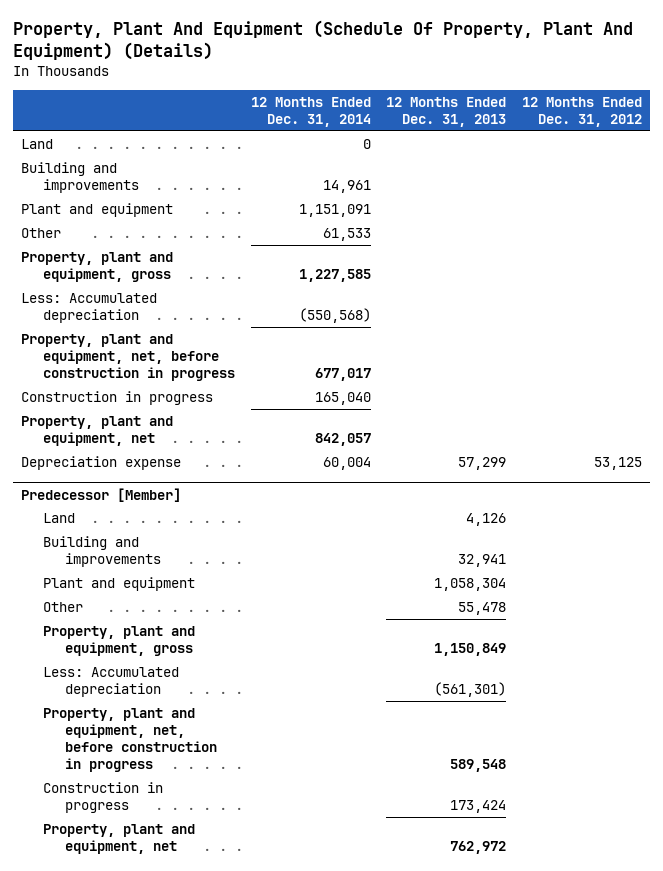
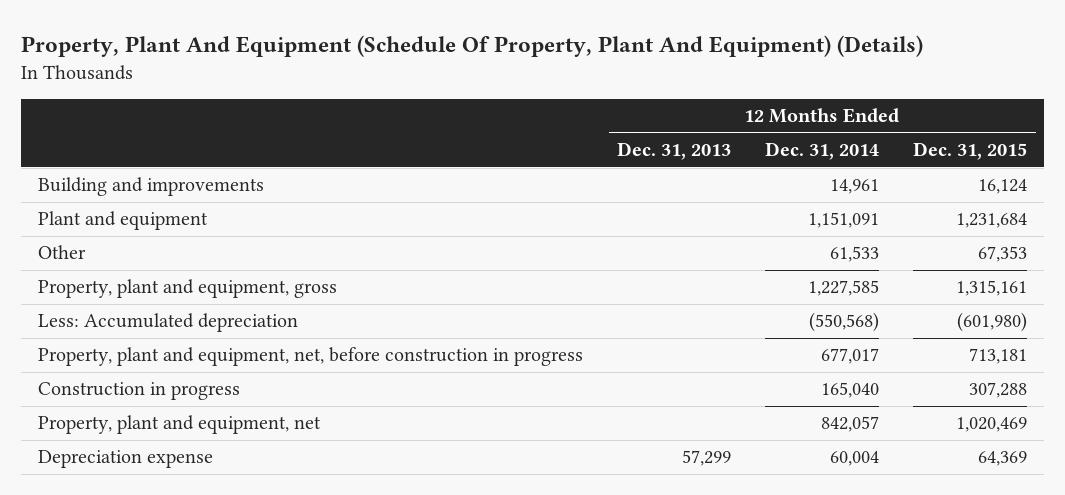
- | 12 Months Ended Dec. 31, 2014 | 12 Months Ended Dec. 31, 2013 | 12 Months Ended Dec. 31, 2012
+ | 12 Months Ended Dec. 31, 2013 | 12 Months Ended Dec. 31, 2014 | 12 Months Ended Dec. 31, 2015
- Land | 0 | |
- Predecessor [Member]
- Land | | 4,126 |
- Building and improvements | | 32,941 |
- Plant and equipment | | 1,058,304 |
- Other | | 55,478 |
- Property, plant and equipment, gross | | 1,150,849 |
- Less: Accumulated depreciation | | (561,301) |
- Property, plant and equipment, net, before construction in progress | | 589,548 |
- Construction in progress | | 173,424 |
- Property, plant and equipment, net | | 762,972 |

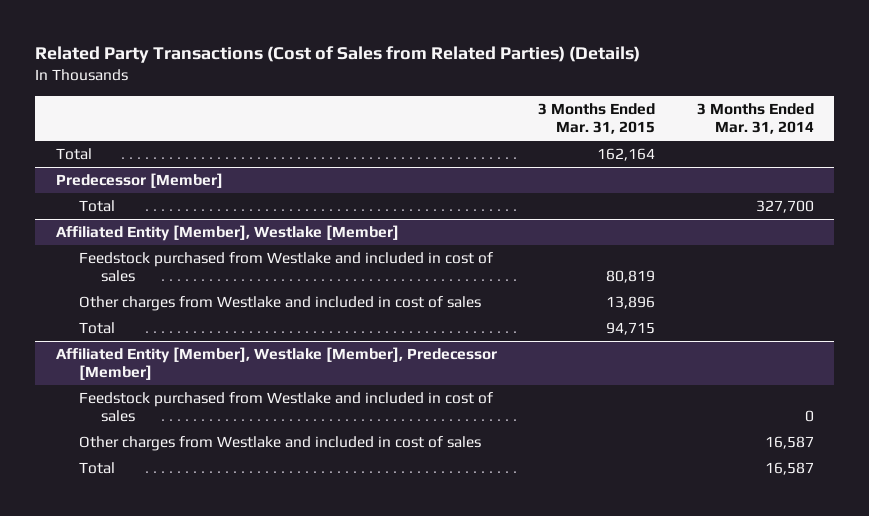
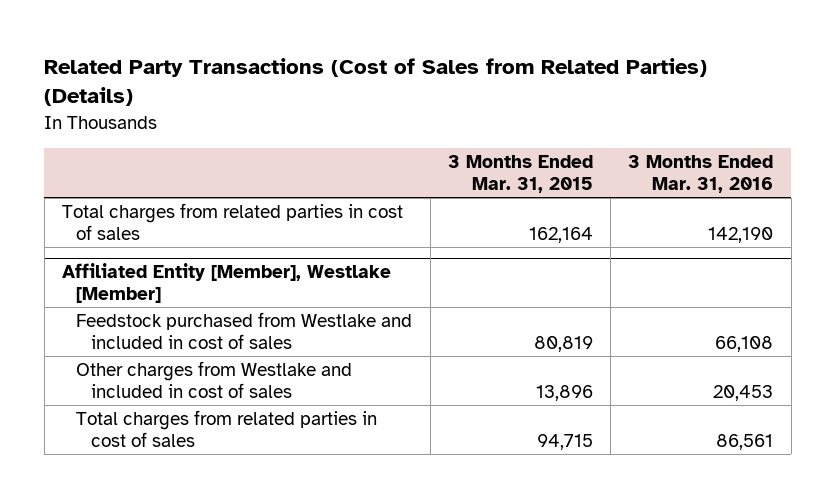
- | 3 Months Ended Mar. 31, 2015 | 3 Months Ended Mar. 31, 2014
+ | 3 Months Ended Mar. 31, 2015 | 3 Months Ended Mar. 31, 2016
- Total | 162,164 |
- Predecessor [Member]
- Total | | 327,700
+ Total charges from related parties in cost of sales | 162,164 | 142,190
@ Affiliated Entity [Member], Westlake [Member]
- Total | 94,715 |
- Affiliated Entity [Member], Westlake [Member], Predecessor [Member]
- Feedstock purchased from Westlake and included in cost of sales | | 0
- Other charges from Westlake and included in cost of sales | | 16,587
- Total | | 16,587
@ Affiliated Entity [Member], Westlake [Member]
+ Total charges from related parties in cost of sales | 94,715 | 86,561

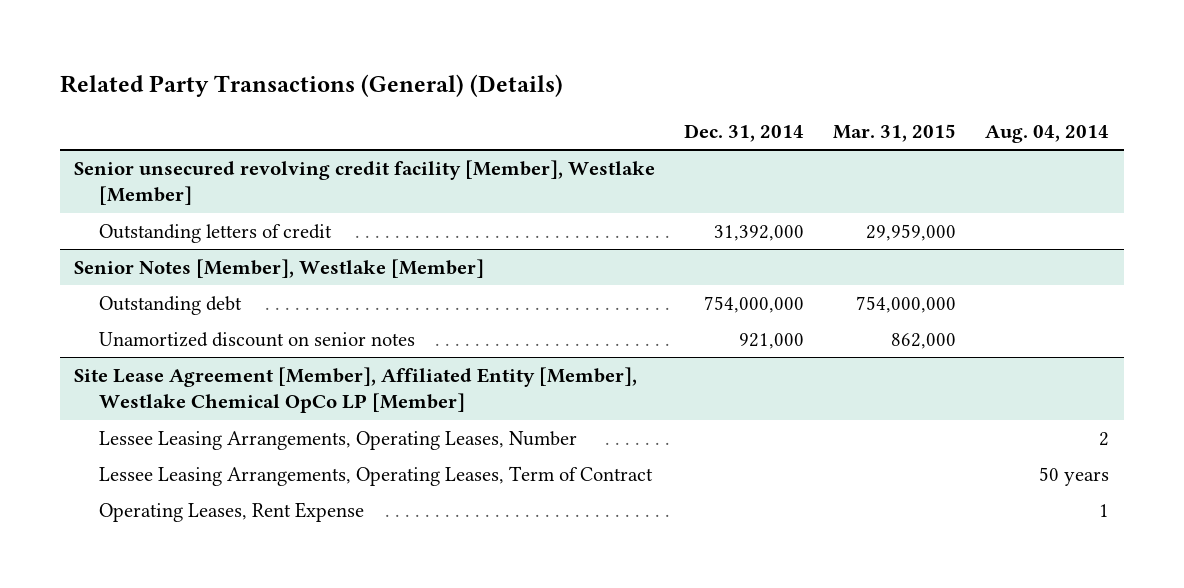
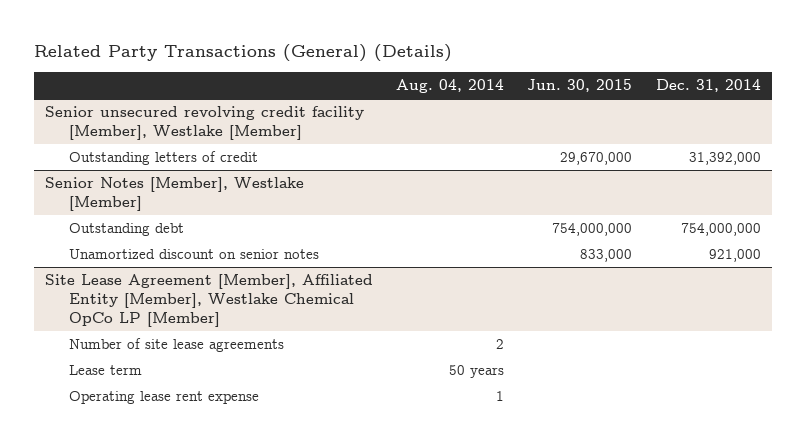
- | Dec. 31, 2014 | Mar. 31, 2015 | Aug. 04, 2014
+ | Aug. 04, 2014 | Jun. 30, 2015 | Dec. 31, 2014
@ Site Lease Agreement [Member], Affiliated Entity [Member], Westlake Chemical OpCo LP [Member]
- Lessee Leasing Arrangements, Operating Leases, Number | | | 2
- Lessee Leasing Arrangements, Operating Leases, Term of Contract | | | 50 years
- Operating Leases, Rent Expense | | | 1
+ Number of site lease agreements | 2 | |
+ Lease term | 50 years | |
+ Operating lease rent expense | 1 | |

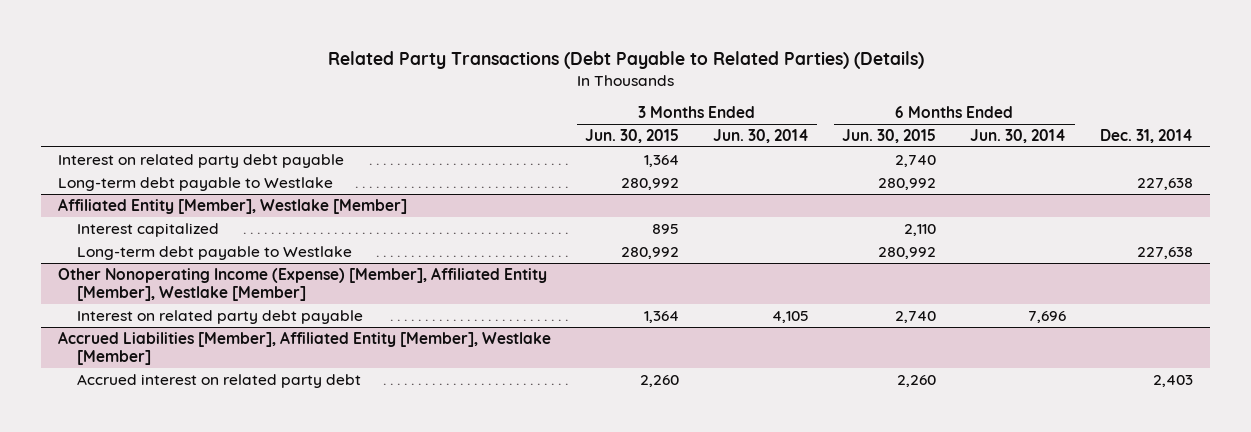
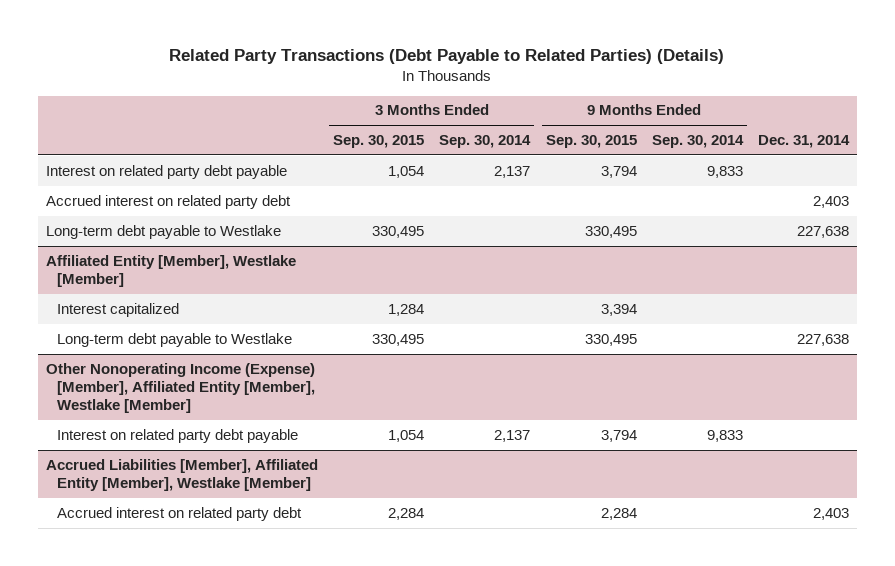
- | 3 Months Ended Jun. 30, 2015 | 3 Months Ended Jun. 30, 2014 | 6 Months Ended Jun. 30, 2015 | 6 Months Ended Jun. 30, 2014 | Dec. 31, 2014
+ | 3 Months Ended Sep. 30, 2015 | 3 Months Ended Sep. 30, 2014 | 9 Months Ended Sep. 30, 2015 | 9 Months Ended Sep. 30, 2014 | Dec. 31, 2014
+ Accrued interest on related party debt | | | | | 2,403

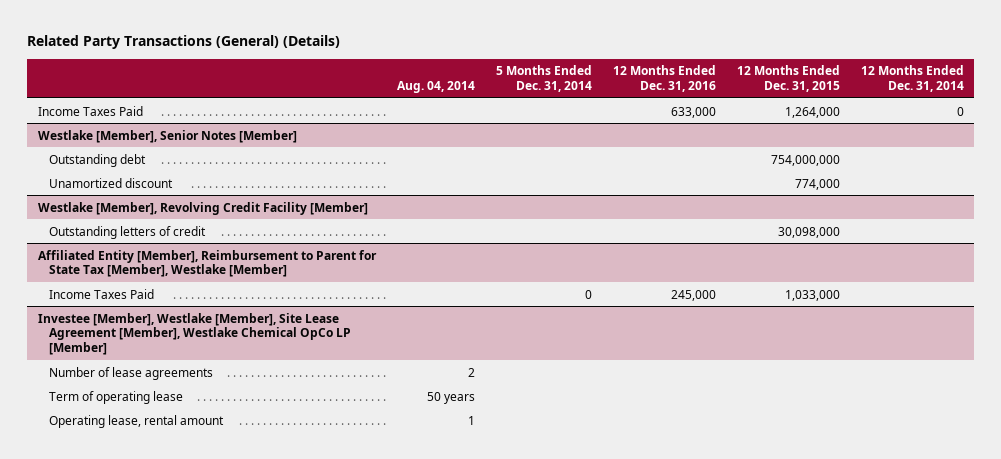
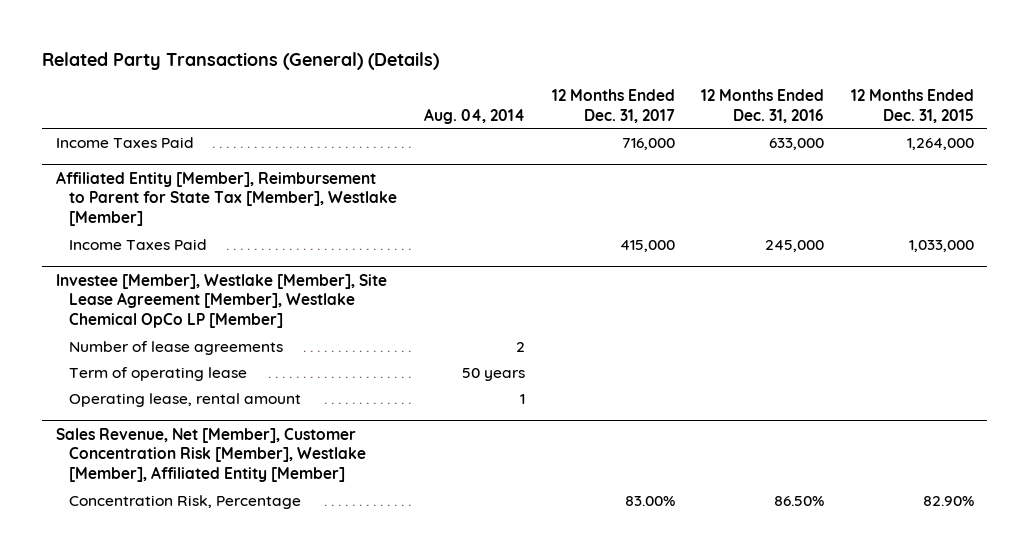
- | Aug. 04, 2014 | 5 Months Ended Dec. 31, 2014 | 12 Months Ended Dec. 31, 2016 | 12 Months Ended Dec. 31, 2015 | 12 Months Ended Dec. 31, 2014
+ | Aug. 04, 2014 | 12 Months Ended Dec. 31, 2017 | 12 Months Ended Dec. 31, 2016 | 12 Months Ended Dec. 31, 2015
- Westlake [Member], Senior Notes [Member]
- Outstanding debt | | | | 754,000,000 |
- Unamortized discount | | | | 774,000 |
- Westlake [Member], Revolving Credit Facility [Member]
- Outstanding letters of credit | | | | 30,098,000 |
+ Sales Revenue, Net [Member], Customer Concentration Risk [Member], Westlake [Member], Affiliated Entity [Member]
+ Concentration Risk, Percentage | | 83.00% | 86.50% | 82.90%

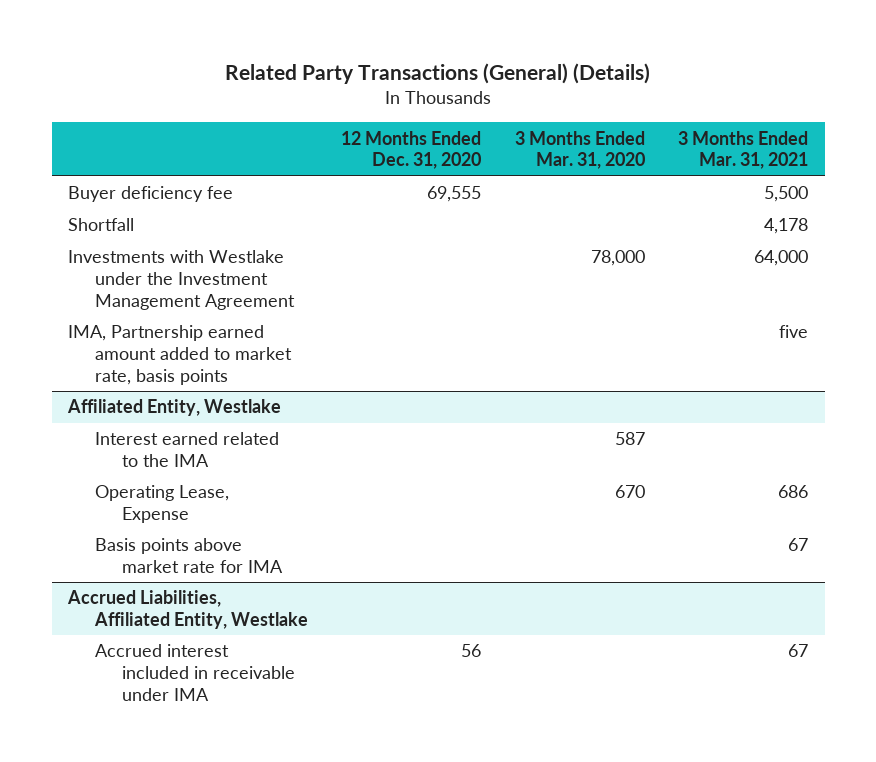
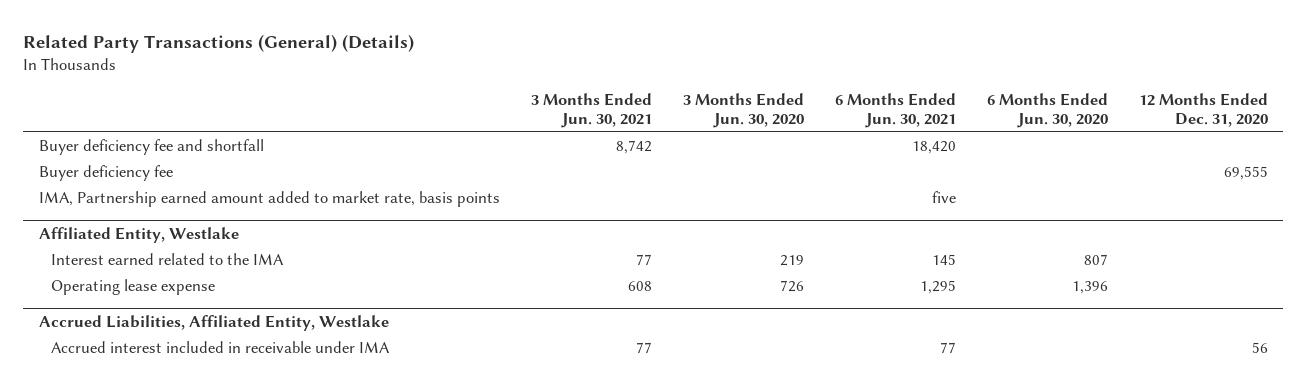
- | 12 Months Ended Dec. 31, 2020 | 3 Months Ended Mar. 31, 2020 | 3 Months Ended Mar. 31, 2021
+ | 3 Months Ended Jun. 30, 2021 | 3 Months Ended Jun. 30, 2020 | 6 Months Ended Jun. 30, 2021 | 6 Months Ended Jun. 30, 2020 | 12 Months Ended Dec. 31, 2020
+ Buyer deficiency fee and shortfall | 8,742 | | 18,420 | |
- Shortfall | | | 4,178
- Investments with Westlake under the Investment Management Agreement | | 78,000 | 64,000
@ Affiliated Entity, Westlake
- Operating Lease, Expense | | 670 | 686
- Basis points above market rate for IMA | | | 67
+ Operating lease expense | 608 | 726 | 1,295 | 1,396 |

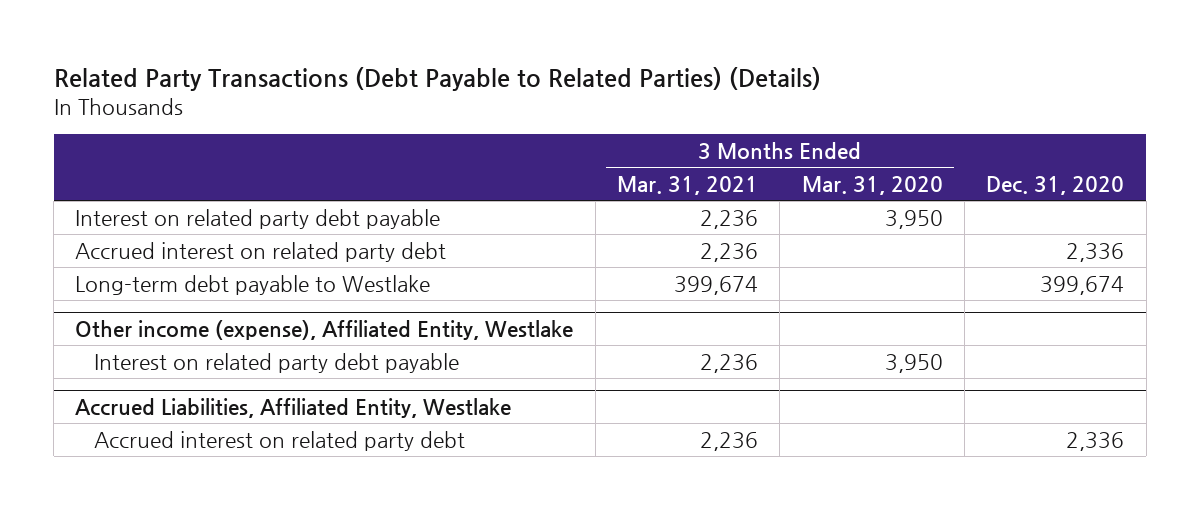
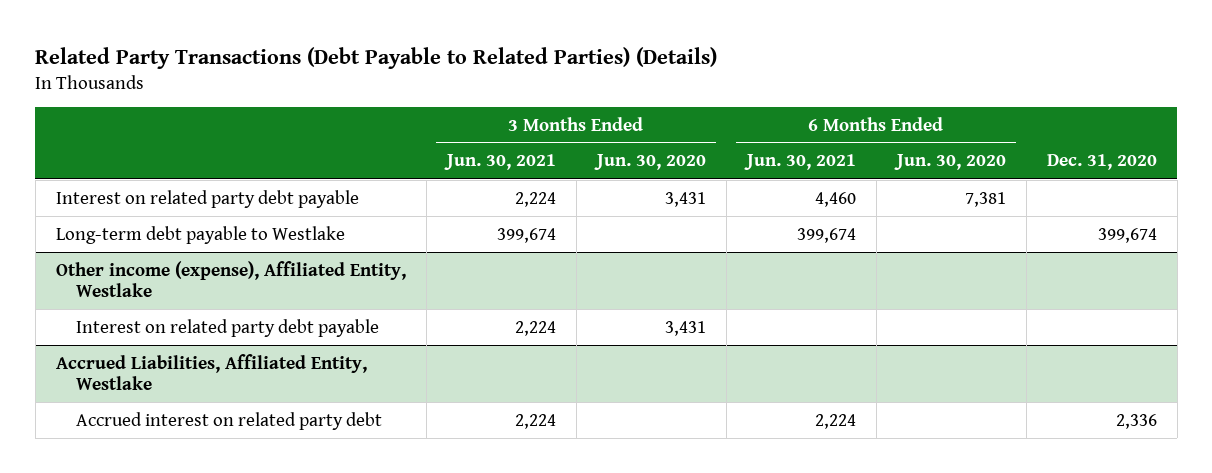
- | 3 Months Ended Mar. 31, 2021 | 3 Months Ended Mar. 31, 2020 | Dec. 31, 2020
+ | 3 Months Ended Jun. 30, 2021 | 3 Months Ended Jun. 30, 2020 | 6 Months Ended Jun. 30, 2021 | 6 Months Ended Jun. 30, 2020 | Dec. 31, 2020
- Accrued interest on related party debt | 2,236 | | 2,336

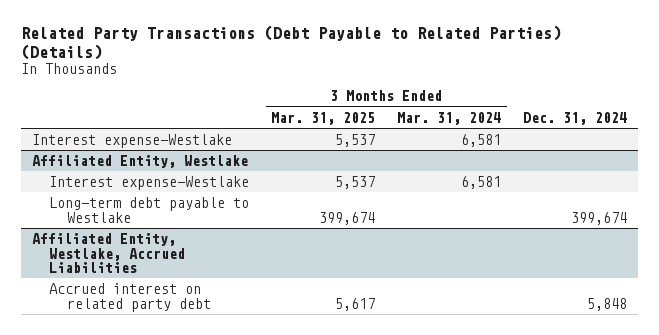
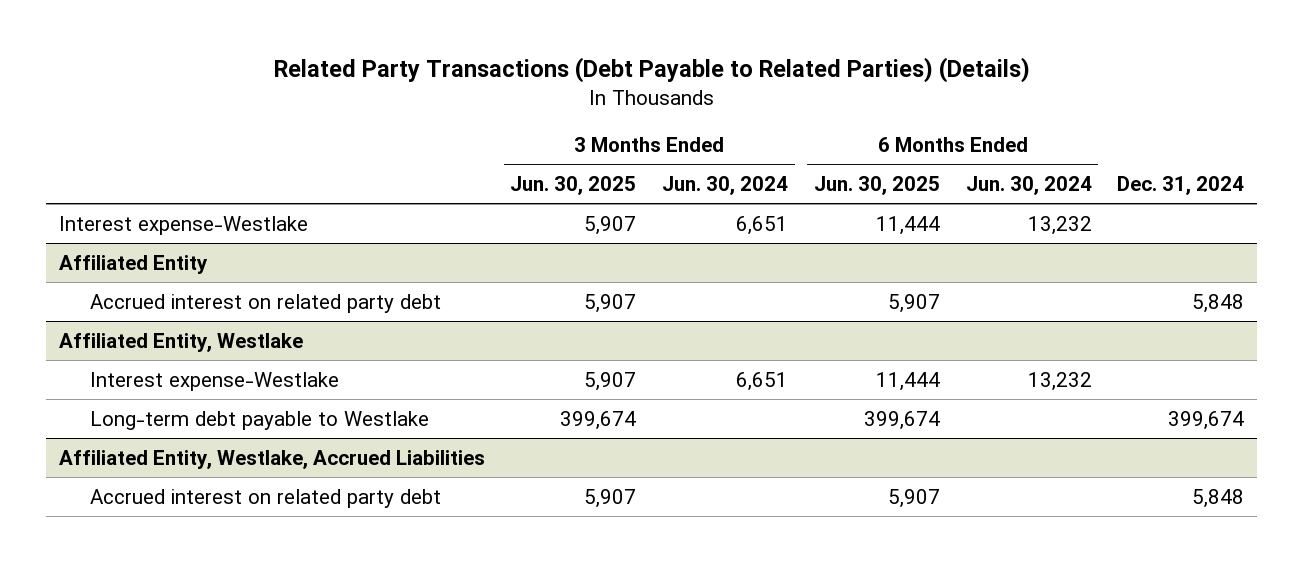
- | 3 Months Ended Mar. 31, 2025 | 3 Months Ended Mar. 31, 2024 | Dec. 31, 2024
+ | 3 Months Ended Jun. 30, 2025 | 3 Months Ended Jun. 30, 2024 | 6 Months Ended Jun. 30, 2025 | 6 Months Ended Jun. 30, 2024 | Dec. 31, 2024
+ Affiliated Entity
+ Accrued interest on related party debt | 5,907 | | 5,907 | | 5,848

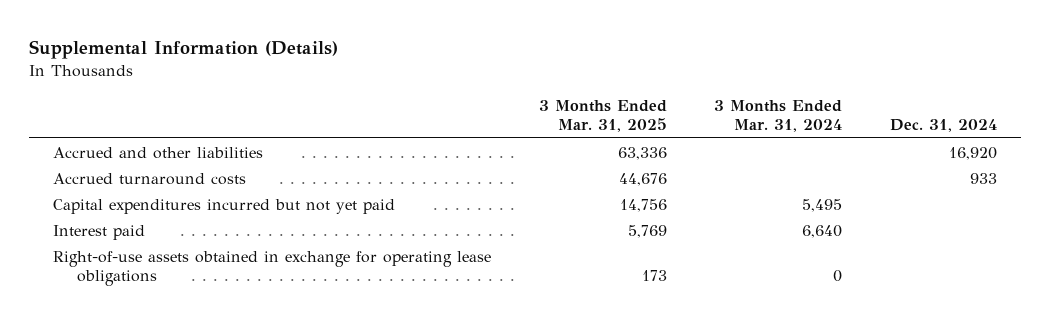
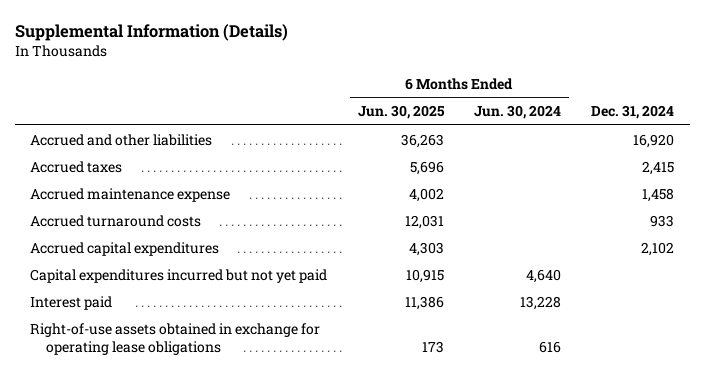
- | 3 Months Ended Mar. 31, 2025 | 3 Months Ended Mar. 31, 2024 | Dec. 31, 2024
+ | 6 Months Ended Jun. 30, 2025 | 6 Months Ended Jun. 30, 2024 | Dec. 31, 2024
+ Accrued taxes | 5,696 | | 2,415
+ Accrued maintenance expense | 4,002 | | 1,458
+ Accrued capital expenditures | 4,303 | | 2,102

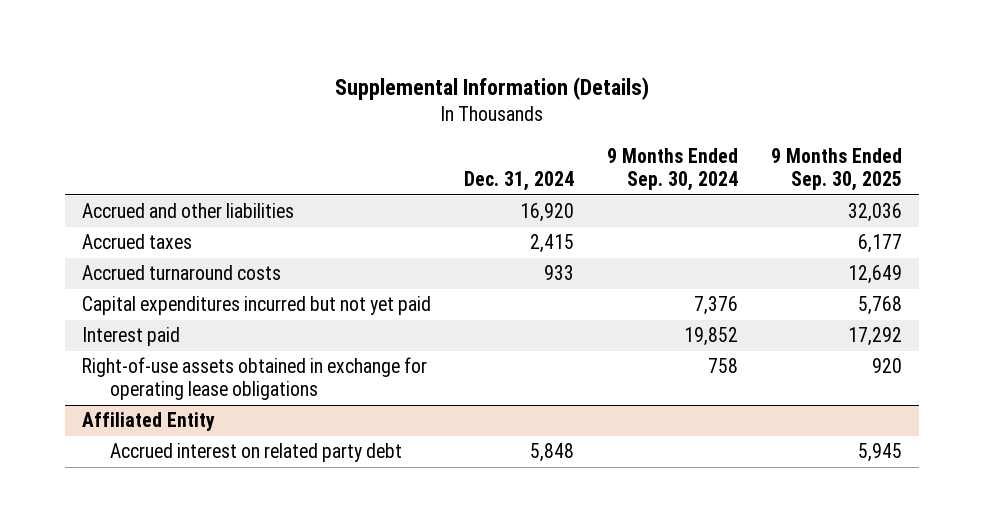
- | 6 Months Ended Jun. 30, 2025 | 6 Months Ended Jun. 30, 2024 | Dec. 31, 2024
+ | Dec. 31, 2024 | 9 Months Ended Sep. 30, 2024 | 9 Months Ended Sep. 30, 2025
- Accrued maintenance expense | 4,002 | | 1,458
- Accrued capital expenditures | 4,303 | | 2,102
+ Affiliated Entity
+ Accrued interest on related party debt | 5,848 | | 5,945

